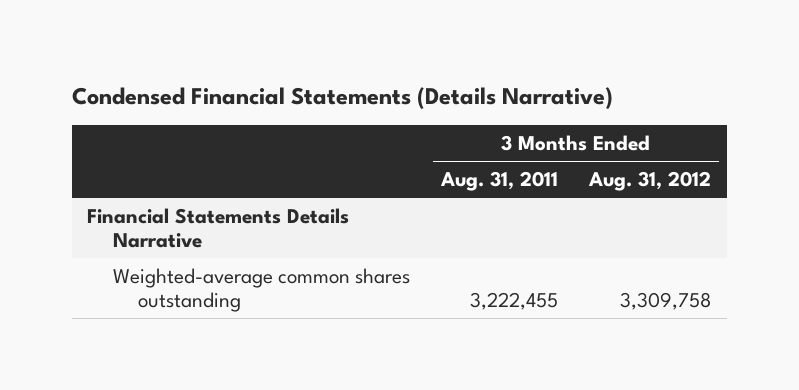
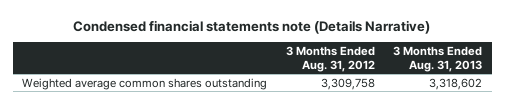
- Condensed Financial Statements (Details Narrative)
+ Condensed financial statements note (Details Narrative)
- | 3 Months Ended Aug. 31, 2011 | 3 Months Ended Aug. 31, 2012
+ | 3 Months Ended Aug. 31, 2012 | 3 Months Ended Aug. 31, 2013
- Financial Statements Details Narrative
- Weighted-average common shares outstanding | 3,222,455 | 3,309,758
+ Weighted average common shares outstanding | 3,309,758 | 3,318,602

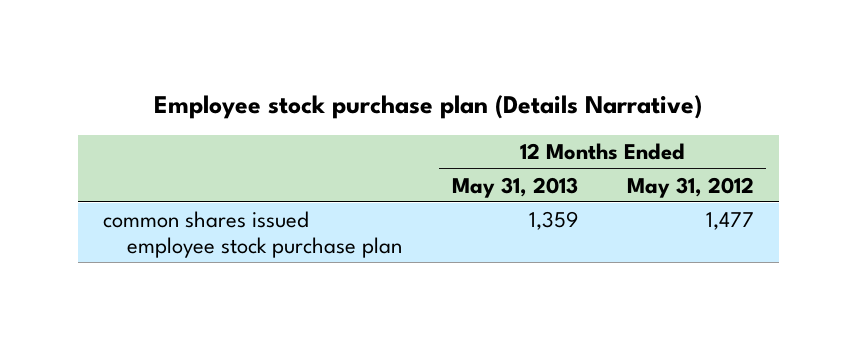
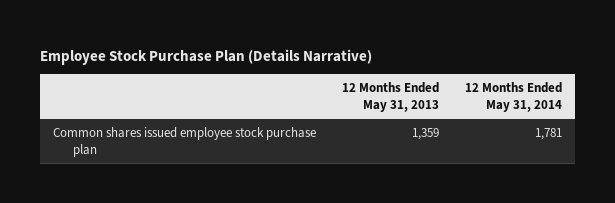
- Employee stock purchase plan (Details Narrative)
+ Employee Stock Purchase Plan (Details Narrative)
- | 12 Months Ended May 31, 2013 | 12 Months Ended May 31, 2012
+ | 12 Months Ended May 31, 2013 | 12 Months Ended May 31, 2014
- common shares issued employee stock purchase plan | 1,359 | 1,477
+ Common shares issued employee stock purchase plan | 1,359 | 1,781

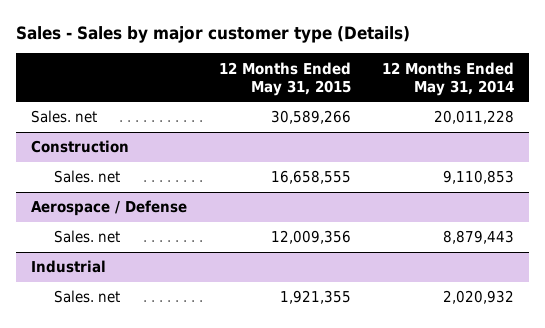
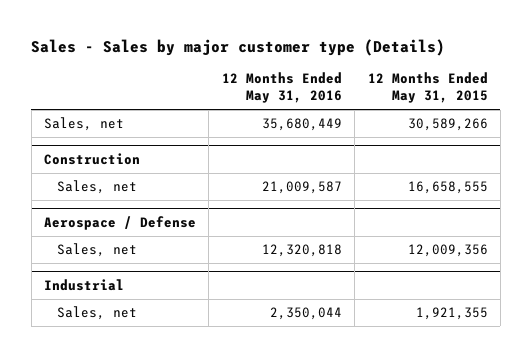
- | 12 Months Ended May 31, 2015 | 12 Months Ended May 31, 2014
+ | 12 Months Ended May 31, 2016 | 12 Months Ended May 31, 2015
- Sales. net | 30,589,266 | 20,011,228
+ Sales, net | 35,680,449 | 30,589,266
@ Construction
- Sales. net | 16,658,555 | 9,110,853
+ Sales, net | 21,009,587 | 16,658,555
@ Aerospace / Defense
- Sales. net | 12,009,356 | 8,879,443
+ Sales, net | 12,320,818 | 12,009,356
@ Industrial
- Sales. net | 1,921,355 | 2,020,932
+ Sales, net | 2,350,044 | 1,921,355

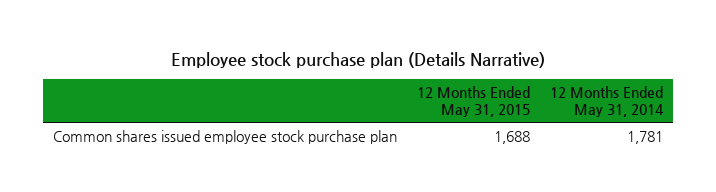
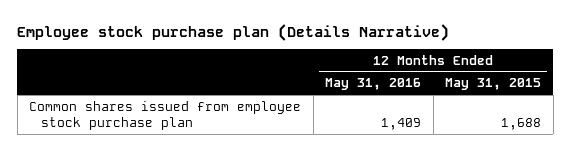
- | 12 Months Ended May 31, 2015 | 12 Months Ended May 31, 2014
+ | 12 Months Ended May 31, 2016 | 12 Months Ended May 31, 2015
- Common shares issued employee stock purchase plan | 1,688 | 1,781
+ Common shares issued from employee stock purchase plan | 1,409 | 1,688

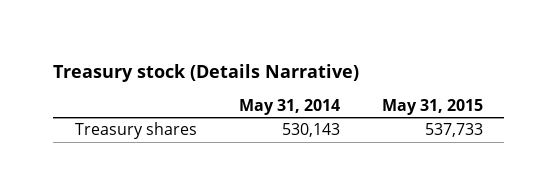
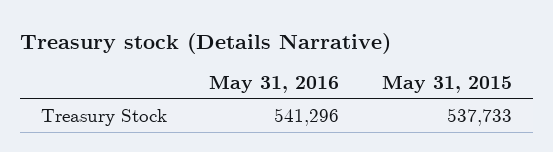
- | May 31, 2014 | May 31, 2015
+ | May 31, 2016 | May 31, 2015
- Treasury shares | 530,143 | 537,733
+ Treasury Stock | 541,296 | 537,733

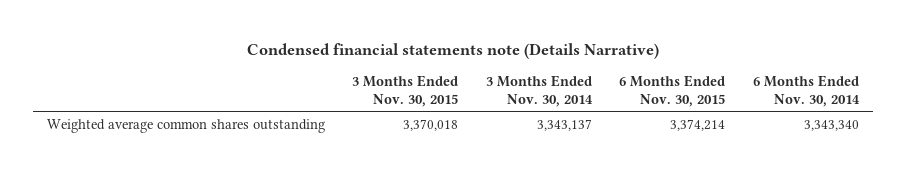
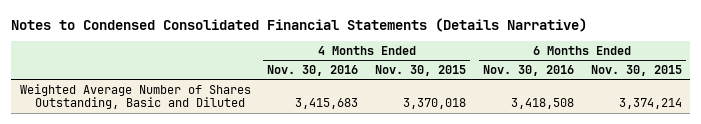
- Condensed financial statements note (Details Narrative)
+ Notes to Condensed Consolidated Financial Statements (Details Narrative)
- | 3 Months Ended Nov. 30, 2015 | 3 Months Ended Nov. 30, 2014 | 6 Months Ended Nov. 30, 2015 | 6 Months Ended Nov. 30, 2014
+ | 4 Months Ended Nov. 30, 2016 | 4 Months Ended Nov. 30, 2015 | 6 Months Ended Nov. 30, 2016 | 6 Months Ended Nov. 30, 2015
- Weighted average common shares outstanding | 3,370,018 | 3,343,137 | 3,374,214 | 3,343,340
+ Weighted Average Number of Shares Outstanding, Basic and Diluted | 3,415,683 | 3,370,018 | 3,418,508 | 3,374,214

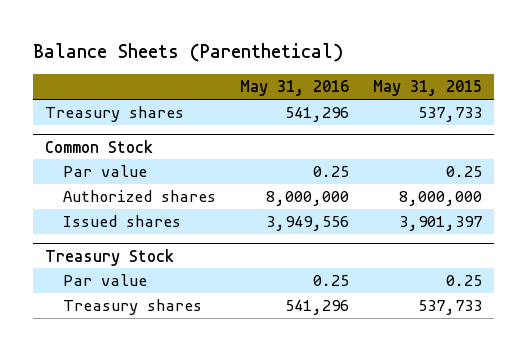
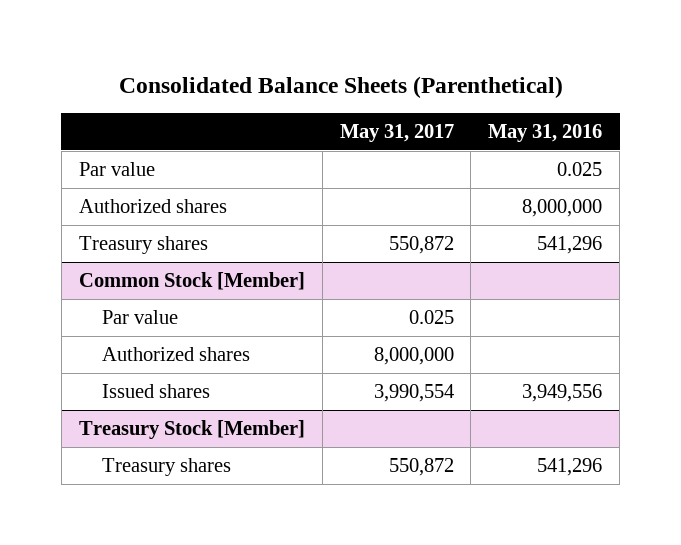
- Balance Sheets (Parenthetical)
+ Consolidated Balance Sheets (Parenthetical)
- | May 31, 2016 | May 31, 2015
+ | May 31, 2017 | May 31, 2016
- Common Stock
- Par value | 0.25 | 0.25
+ Par value | | 0.025
moved down: Treasury shares | 550,872 | 541,296
+ Common Stock [Member]
+ Par value | 0.025 |
+ Authorized shares | 8,000,000 |
- Treasury Stock
- Par value | 0.25 | 0.25
+ Treasury Stock [Member]

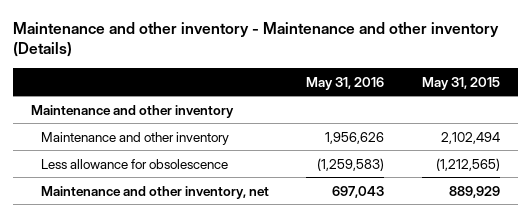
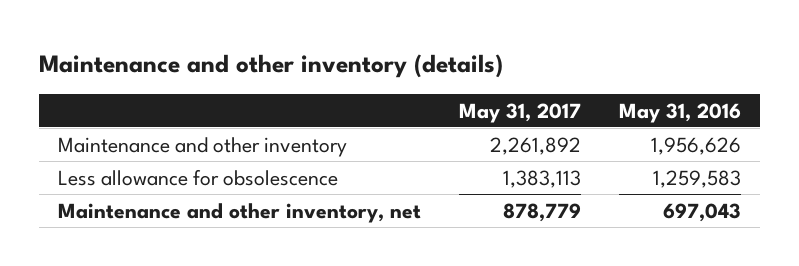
- Maintenance and other inventory - Maintenance and other inventory (Details)
+ Maintenance and other inventory (details)
- | May 31, 2016 | May 31, 2015
+ | May 31, 2017 | May 31, 2016
- Maintenance and other inventory
- Less allowance for obsolescence | (1,259,583) | (1,212,565)
+ Less allowance for obsolescence | 1,383,113 | 1,259,583

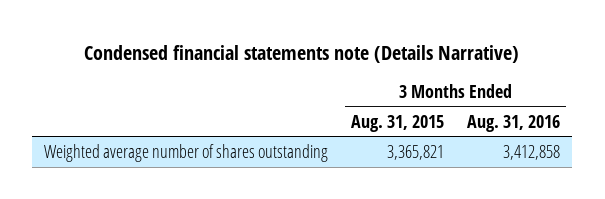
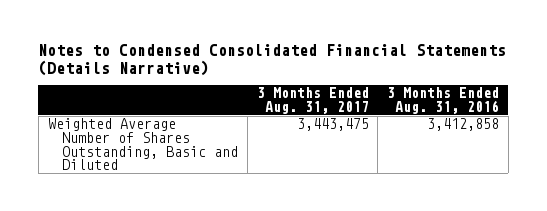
- Condensed financial statements note (Details Narrative)
+ Notes to Condensed Consolidated Financial Statements (Details Narrative)
- | 3 Months Ended Aug. 31, 2015 | 3 Months Ended Aug. 31, 2016
+ | 3 Months Ended Aug. 31, 2017 | 3 Months Ended Aug. 31, 2016
- Weighted average number of shares outstanding | 3,365,821 | 3,412,858
+ Weighted Average Number of Shares Outstanding, Basic and Diluted | 3,443,475 | 3,412,858

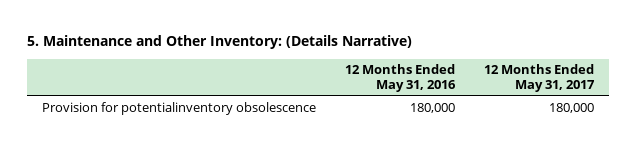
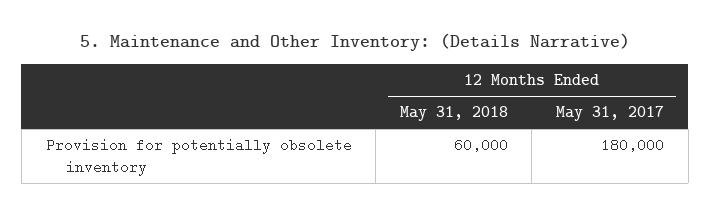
- | 12 Months Ended May 31, 2016 | 12 Months Ended May 31, 2017
+ | 12 Months Ended May 31, 2018 | 12 Months Ended May 31, 2017
- Provision for potentialinventory obsolescence | 180,000 | 180,000
+ Provision for potentially obsolete inventory | 60,000 | 180,000

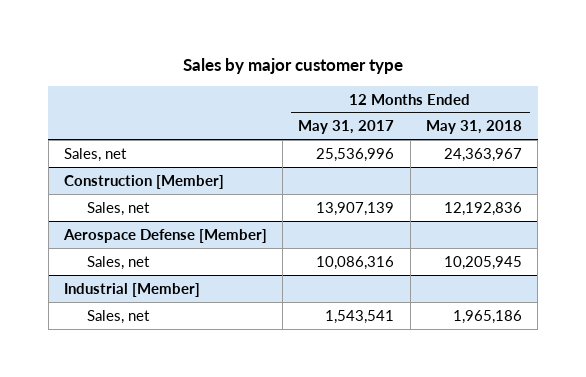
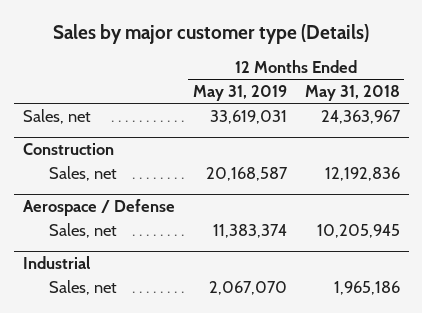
- Sales by major customer type
+ Sales by major customer type (Details)
- | 12 Months Ended May 31, 2017 | 12 Months Ended May 31, 2018
+ | 12 Months Ended May 31, 2019 | 12 Months Ended May 31, 2018
- Construction [Member]
+ Construction
- Aerospace Defense [Member]
+ Aerospace / Defense
- Industrial [Member]
+ Industrial

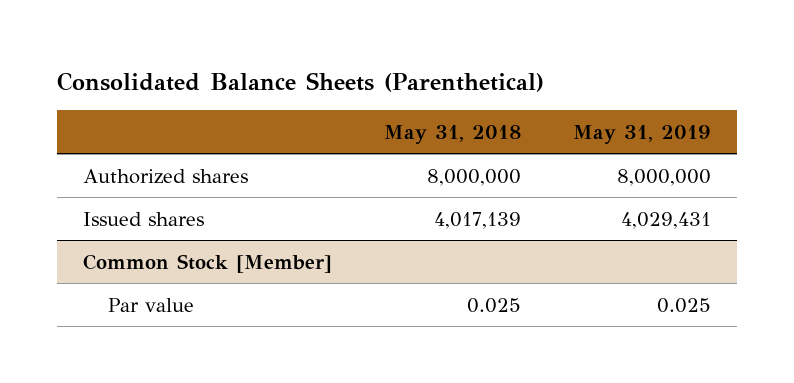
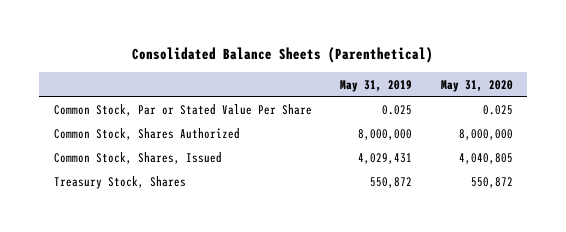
- | May 31, 2018 | May 31, 2019
+ | May 31, 2019 | May 31, 2020
- Authorized shares | 8,000,000 | 8,000,000
- Issued shares | 4,017,139 | 4,029,431
- Common Stock [Member]
- Par value | 0.025 | 0.025
+ Common Stock, Par or Stated Value Per Share | 0.025 | 0.025
+ Common Stock, Shares Authorized | 8,000,000 | 8,000,000
+ Common Stock, Shares, Issued | 4,029,431 | 4,040,805
+ Treasury Stock, Shares | 550,872 | 550,872

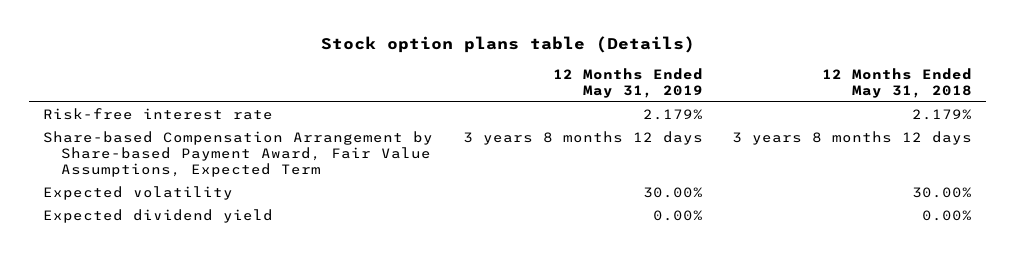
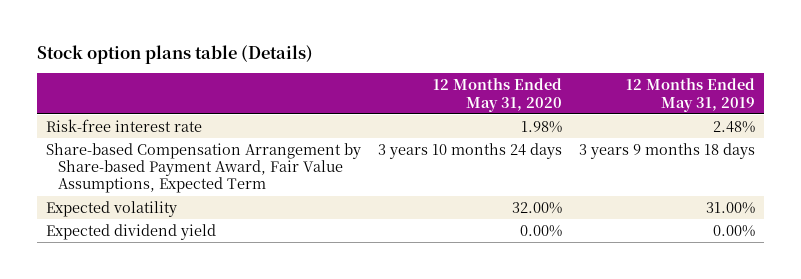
- | 12 Months Ended May 31, 2019 | 12 Months Ended May 31, 2018
+ | 12 Months Ended May 31, 2020 | 12 Months Ended May 31, 2019
- Risk-free interest rate | 2.179% | 2.179%
- Share-based Compensation Arrangement by Share-based Payment Award, Fair Value Assumptions, Expected Term | 3 years 8 months 12 days | 3 years 8 months 12 days
- Expected volatility | 30.00% | 30.00%
+ Risk-free interest rate | 1.98% | 2.48%
+ Share-based Compensation Arrangement by Share-based Payment Award, Fair Value Assumptions, Expected Term | 3 years 10 months 24 days | 3 years 9 months 18 days
+ Expected volatility | 32.00% | 31.00%

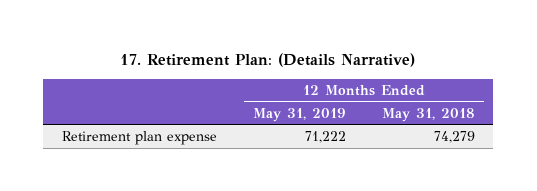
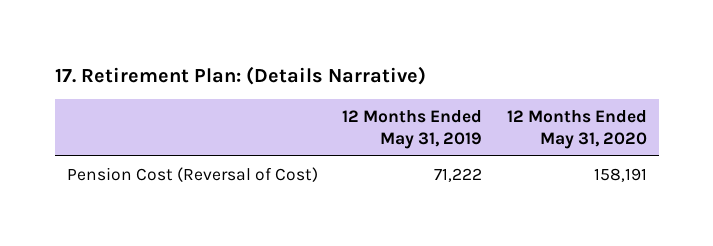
- | 12 Months Ended May 31, 2019 | 12 Months Ended May 31, 2018
+ | 12 Months Ended May 31, 2019 | 12 Months Ended May 31, 2020
- Retirement plan expense | 71,222 | 74,279
+ Pension Cost (Reversal of Cost) | 71,222 | 158,191

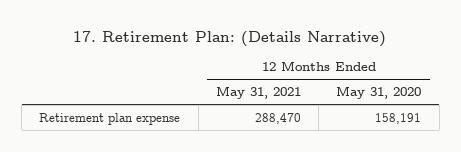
- | 12 Months Ended May 31, 2019 | 12 Months Ended May 31, 2020
+ | 12 Months Ended May 31, 2021 | 12 Months Ended May 31, 2020
- Pension Cost (Reversal of Cost) | 71,222 | 158,191
+ Retirement plan expense | 288,470 | 158,191

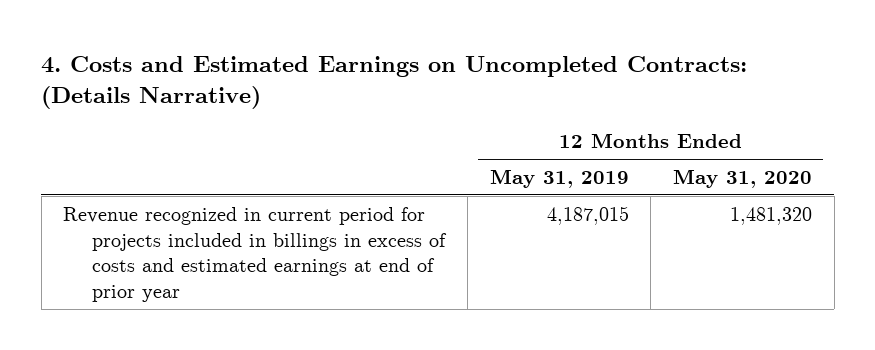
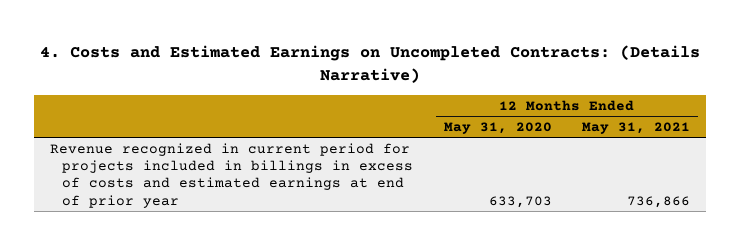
- | 12 Months Ended May 31, 2019 | 12 Months Ended May 31, 2020
+ | 12 Months Ended May 31, 2020 | 12 Months Ended May 31, 2021
- Revenue recognized in current period for projects included in billings in excess of costs and estimated earnings at end of prior year | 4,187,015 | 1,481,320
+ Revenue recognized in current period for projects included in billings in excess of costs and estimated earnings at end of prior year | 633,703 | 736,866

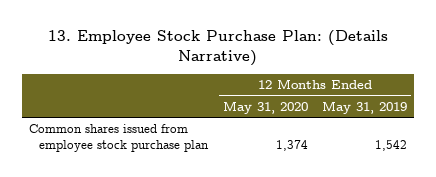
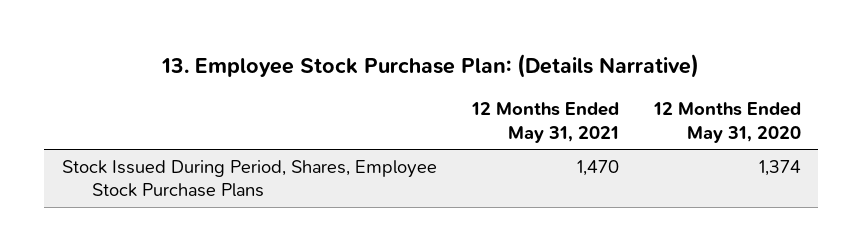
- | 12 Months Ended May 31, 2020 | 12 Months Ended May 31, 2019
+ | 12 Months Ended May 31, 2021 | 12 Months Ended May 31, 2020
- Common shares issued from employee stock purchase plan | 1,374 | 1,542
+ Stock Issued During Period, Shares, Employee Stock Purchase Plans | 1,470 | 1,374

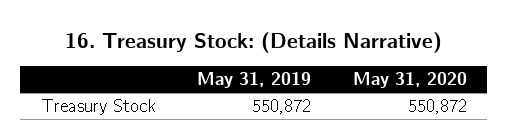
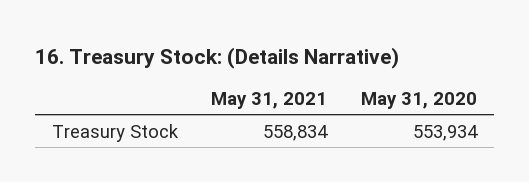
- | May 31, 2019 | May 31, 2020
+ | May 31, 2021 | May 31, 2020
- Treasury Stock | 550,872 | 550,872
+ Treasury Stock | 558,834 | 553,934

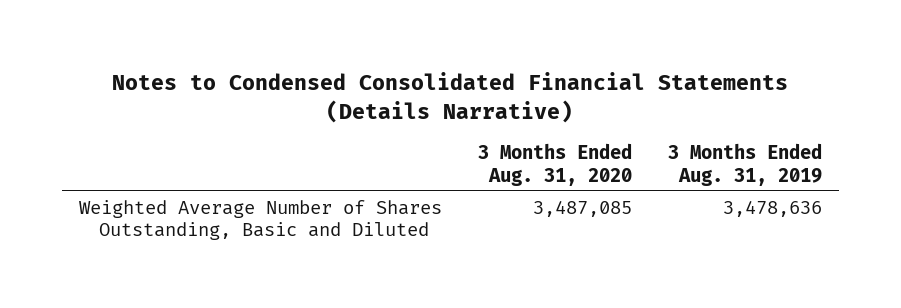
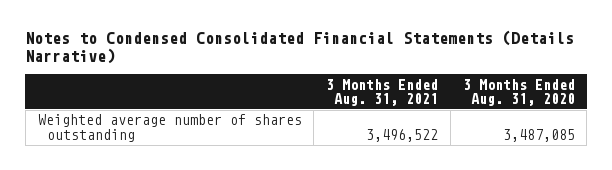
- | 3 Months Ended Aug. 31, 2020 | 3 Months Ended Aug. 31, 2019
+ | 3 Months Ended Aug. 31, 2021 | 3 Months Ended Aug. 31, 2020
- Weighted Average Number of Shares Outstanding, Basic and Diluted | 3,487,085 | 3,478,636
+ Weighted average number of shares outstanding | 3,496,522 | 3,487,085

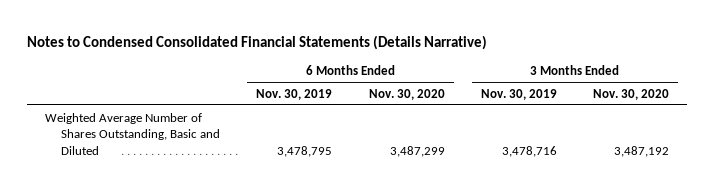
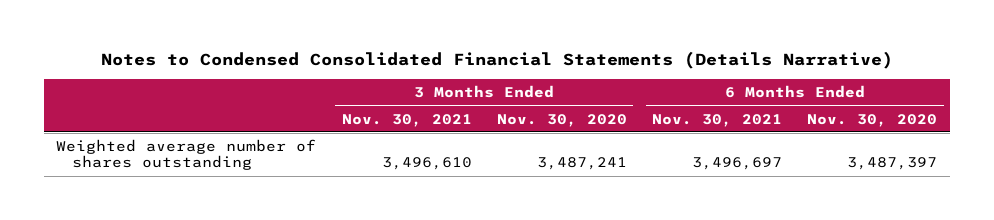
- | 6 Months Ended Nov. 30, 2019 | 6 Months Ended Nov. 30, 2020 | 3 Months Ended Nov. 30, 2019 | 3 Months Ended Nov. 30, 2020
+ | 3 Months Ended Nov. 30, 2021 | 3 Months Ended Nov. 30, 2020 | 6 Months Ended Nov. 30, 2021 | 6 Months Ended Nov. 30, 2020
- Weighted Average Number of Shares Outstanding, Basic and Diluted | 3,478,795 | 3,487,299 | 3,478,716 | 3,487,192
+ Weighted average number of shares outstanding | 3,496,610 | 3,487,241 | 3,496,697 | 3,487,397

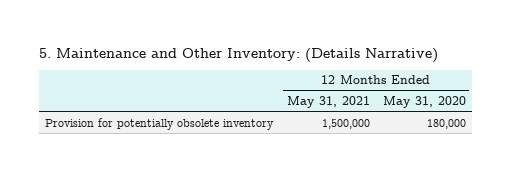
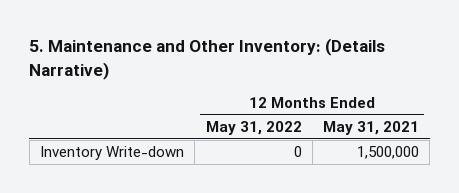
- | 12 Months Ended May 31, 2021 | 12 Months Ended May 31, 2020
+ | 12 Months Ended May 31, 2022 | 12 Months Ended May 31, 2021
- Provision for potentially obsolete inventory | 1,500,000 | 180,000
+ Inventory Write-down | 0 | 1,500,000

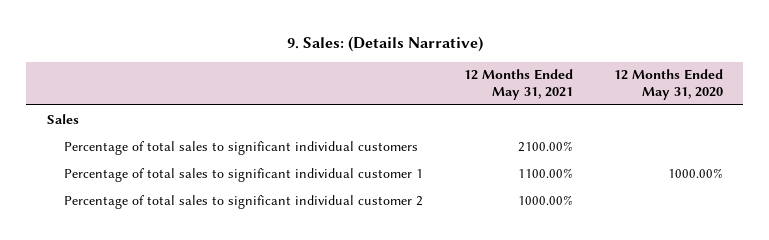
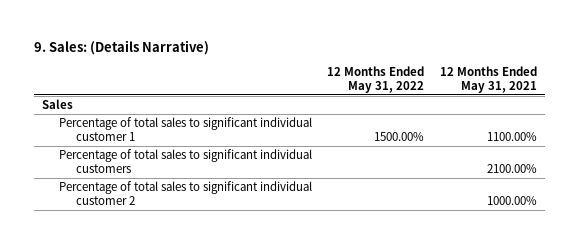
- | 12 Months Ended May 31, 2021 | 12 Months Ended May 31, 2020
+ | 12 Months Ended May 31, 2022 | 12 Months Ended May 31, 2021
moved down: Percentage of total sales to significant individual customers | | 2100.00%

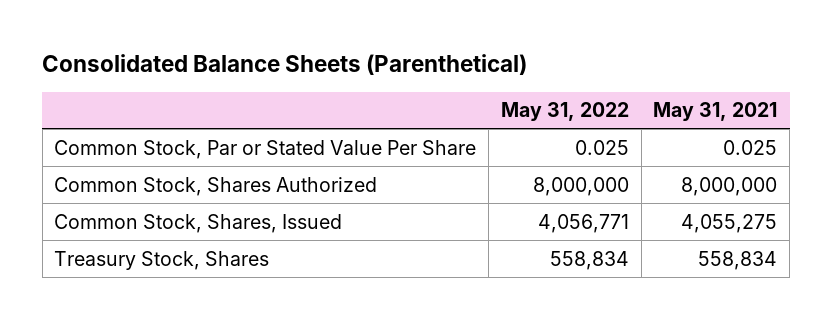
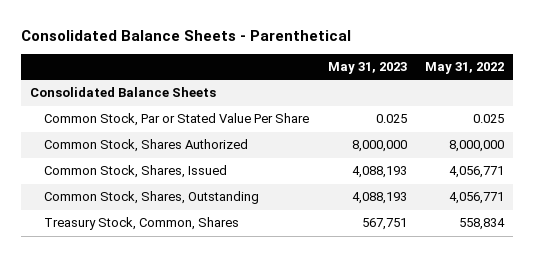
- Consolidated Balance Sheets (Parenthetical)
+ Consolidated Balance Sheets - Parenthetical
- | May 31, 2022 | May 31, 2021
+ | May 31, 2023 | May 31, 2022
+ Consolidated Balance Sheets
- Treasury Stock, Shares | 558,834 | 558,834
+ Common Stock, Shares, Outstanding | 4,088,193 | 4,056,771
+ Treasury Stock, Common, Shares | 567,751 | 558,834

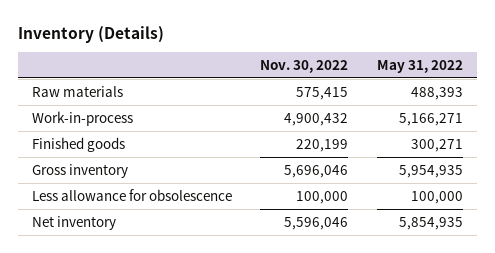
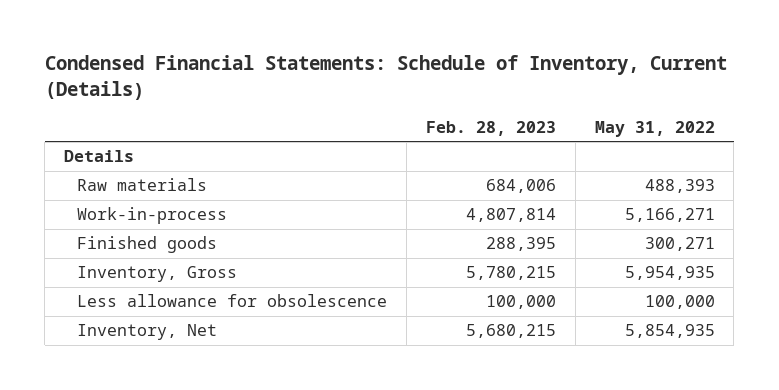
- Inventory (Details)
+ Condensed Financial Statements: Schedule of Inventory, Current (Details)
- | Nov. 30, 2022 | May 31, 2022
+ | Feb. 28, 2023 | May 31, 2022
+ Details
- Gross inventory | 5,696,046 | 5,954,935
+ Inventory, Gross | 5,780,215 | 5,954,935
- Net inventory | 5,596,046 | 5,854,935
+ Inventory, Net | 5,680,215 | 5,854,935

